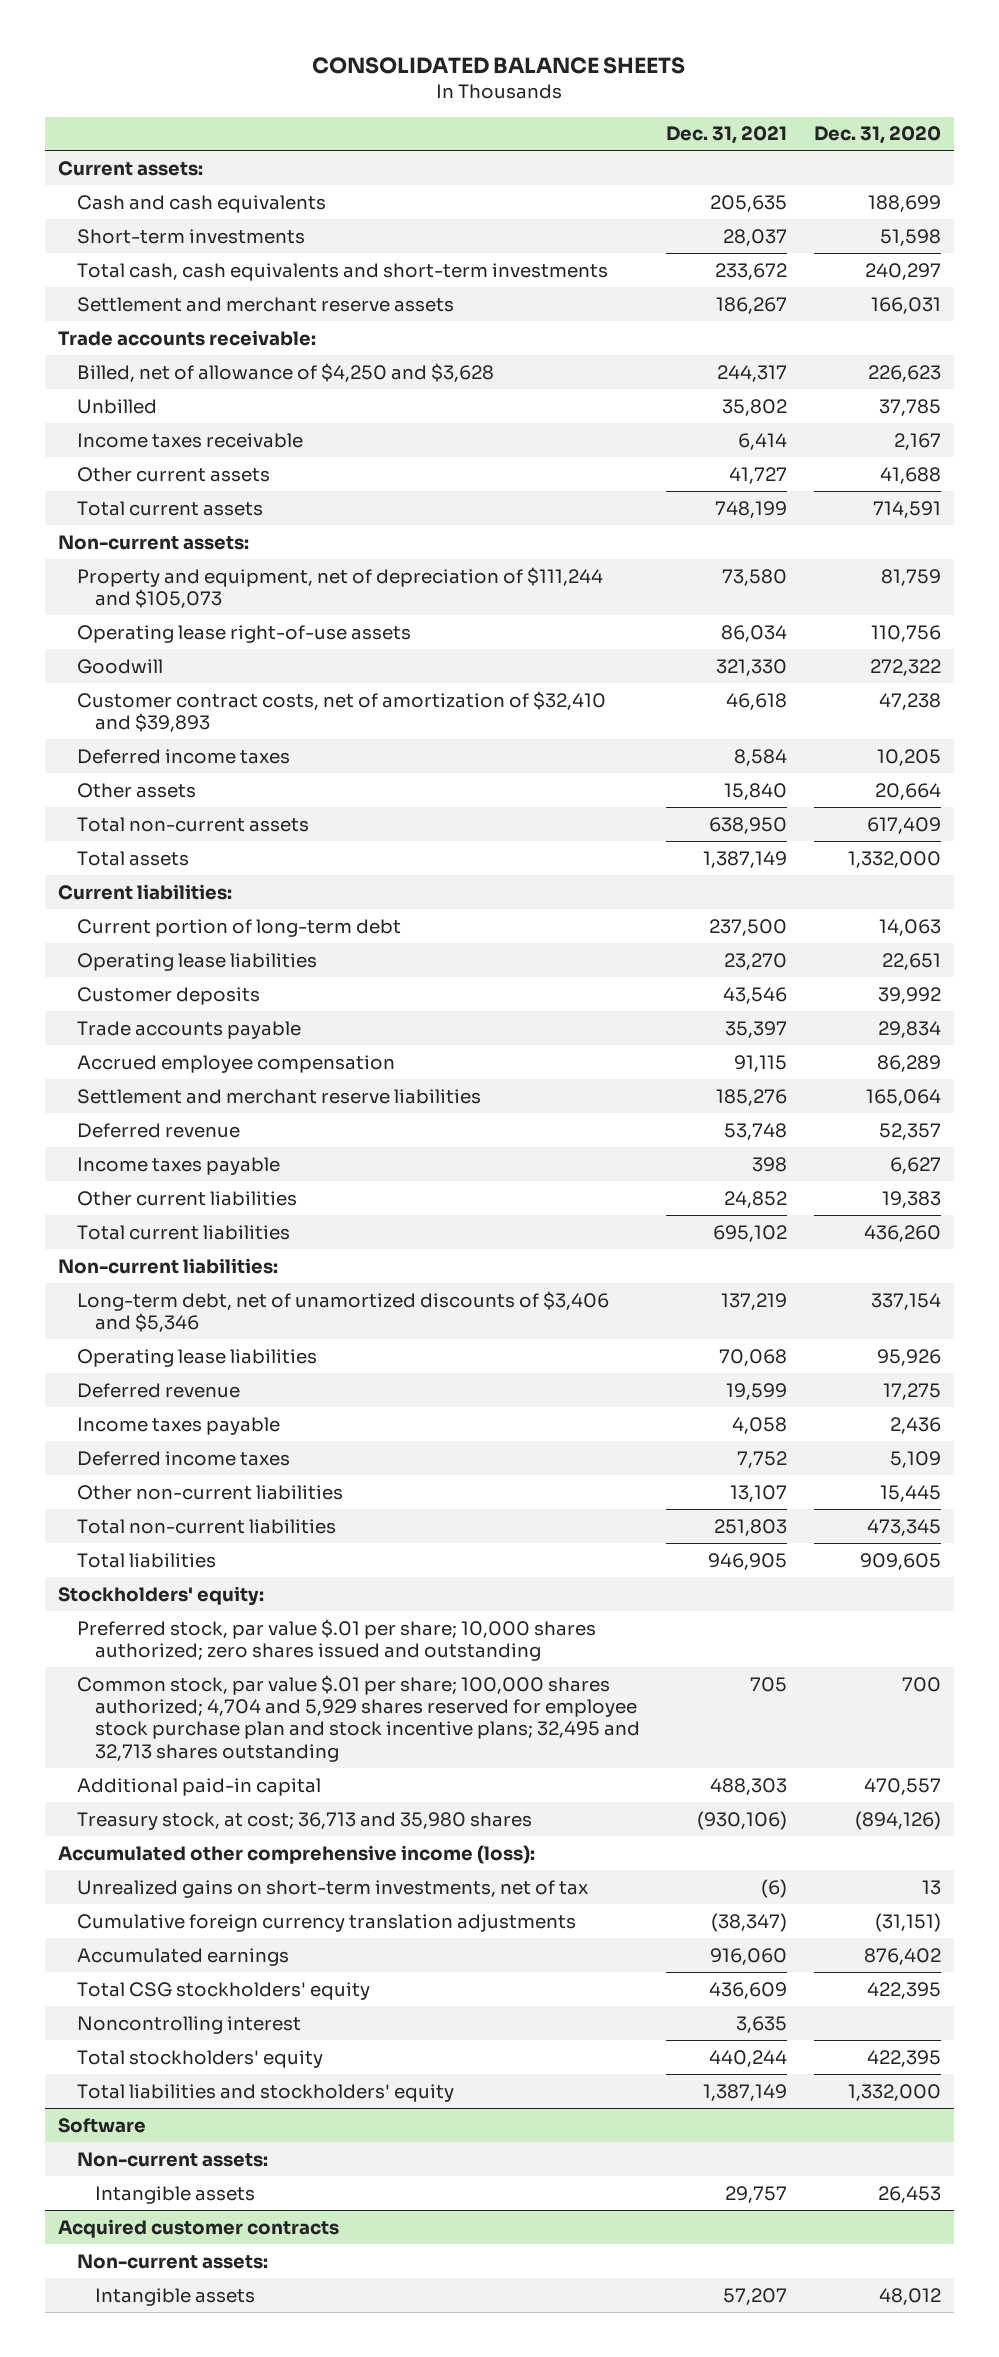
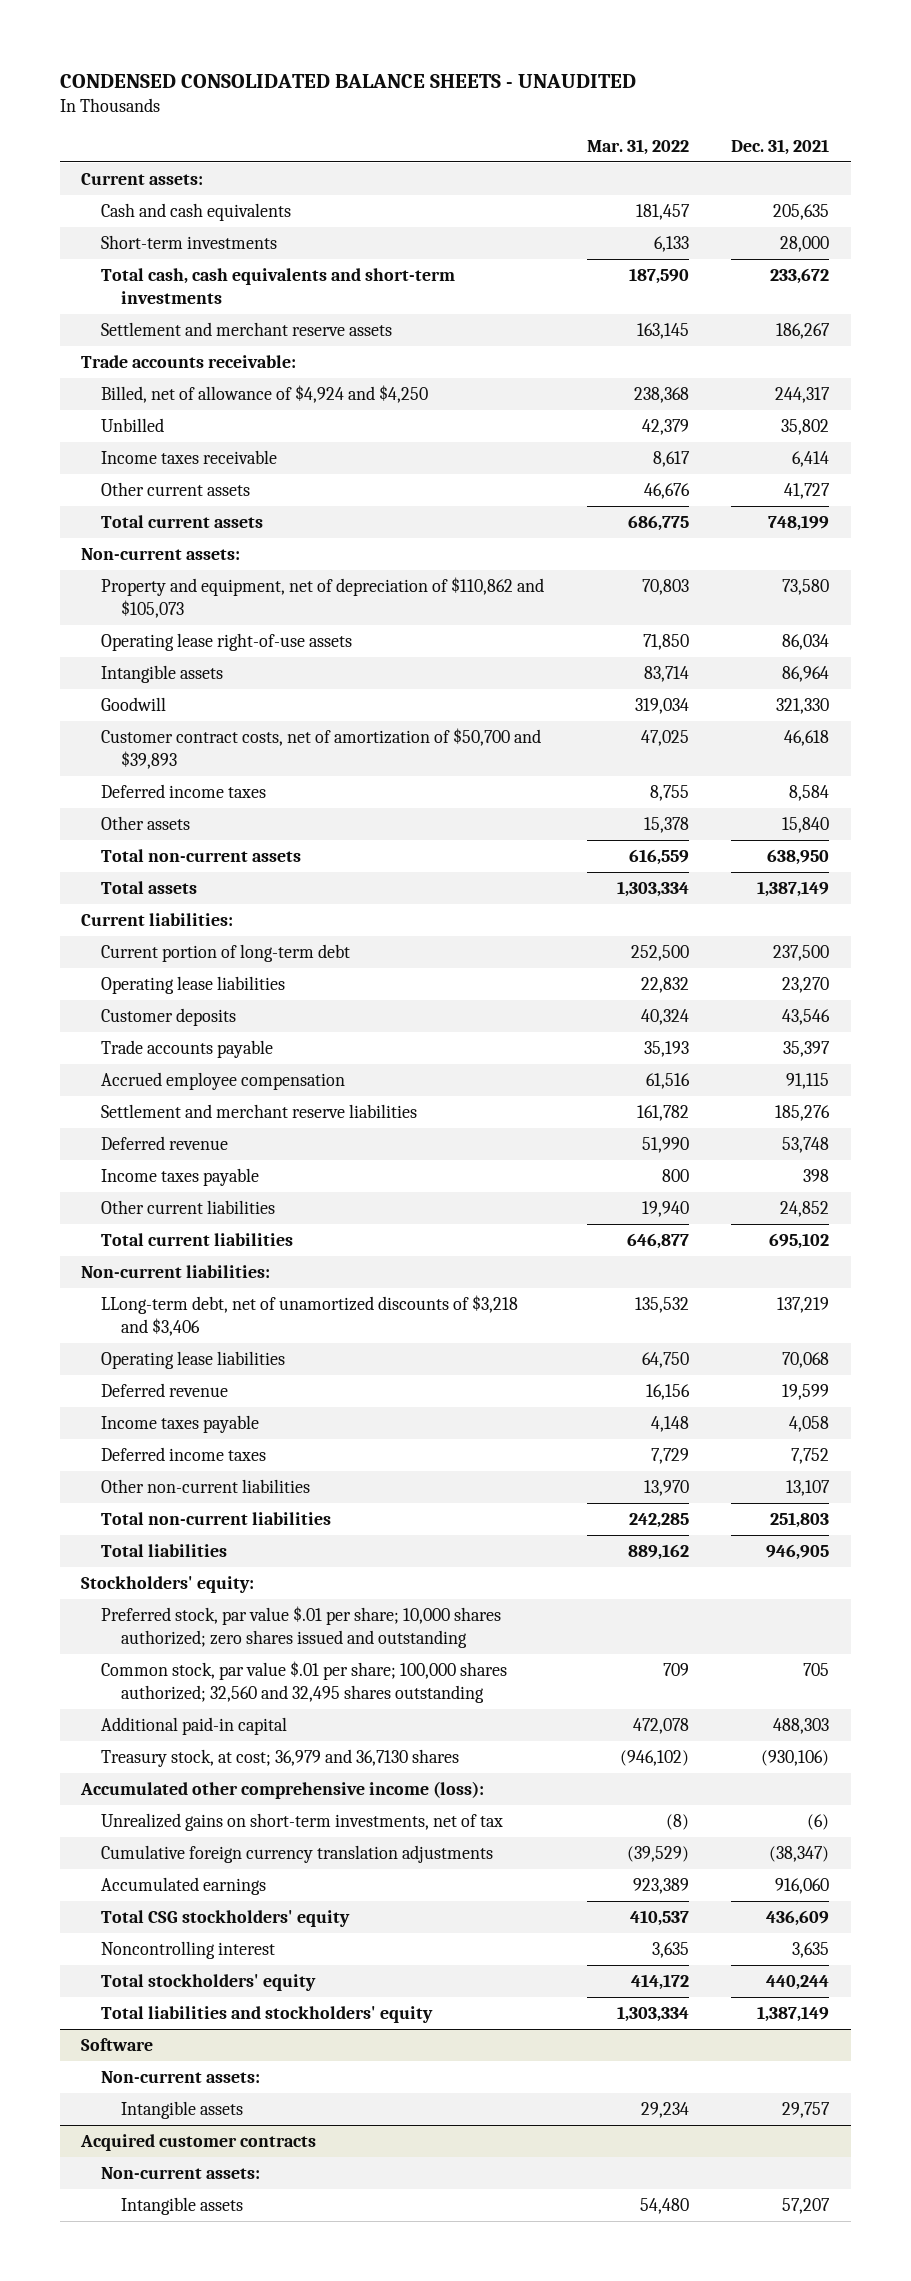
- CONSOLIDATED BALANCE SHEETS
+ CONDENSED CONSOLIDATED BALANCE SHEETS - UNAUDITED
- | Dec. 31, 2021 | Dec. 31, 2020
+ | Mar. 31, 2022 | Dec. 31, 2021
- Short-term investments | 28,037 | 51,598
+ Short-term investments | 6,133 | 28,000
- Billed, net of allowance of $4,250 and $3,628 | 244,317 | 226,623
+ Billed, net of allowance of $4,924 and $4,250 | 238,368 | 244,317
- Property and equipment, net of depreciation of $111,244 and $105,073 | 73,580 | 81,759
+ Property and equipment, net of depreciation of $110,862 and $105,073 | 70,803 | 73,580
+ Intangible assets | 83,714 | 86,964
- Customer contract costs, net of amortization of $32,410 and $39,893 | 46,618 | 47,238
+ Customer contract costs, net of amortization of $50,700 and $39,893 | 47,025 | 46,618
- Long-term debt, net of unamortized discounts of $3,406 and $5,346 | 137,219 | 337,154
+ LLong-term debt, net of unamortized discounts of $3,218 and $3,406 | 135,532 | 137,219
- Common stock, par value $.01 per share; 100,000 shares authorized; 4,704 and 5,929 shares reserved for employee stock purchase plan and stock incentive plans; 32,495 and 32,713 shares outstanding | 705 | 700
+ Common stock, par value $.01 per share; 100,000 shares authorized; 32,560 and 32,495 shares outstanding | 709 | 705
- Treasury stock, at cost; 36,713 and 35,980 shares | (930,106) | (894,126)
+ Treasury stock, at cost; 36,979 and 36,7130 shares | (946,102) | (930,106)

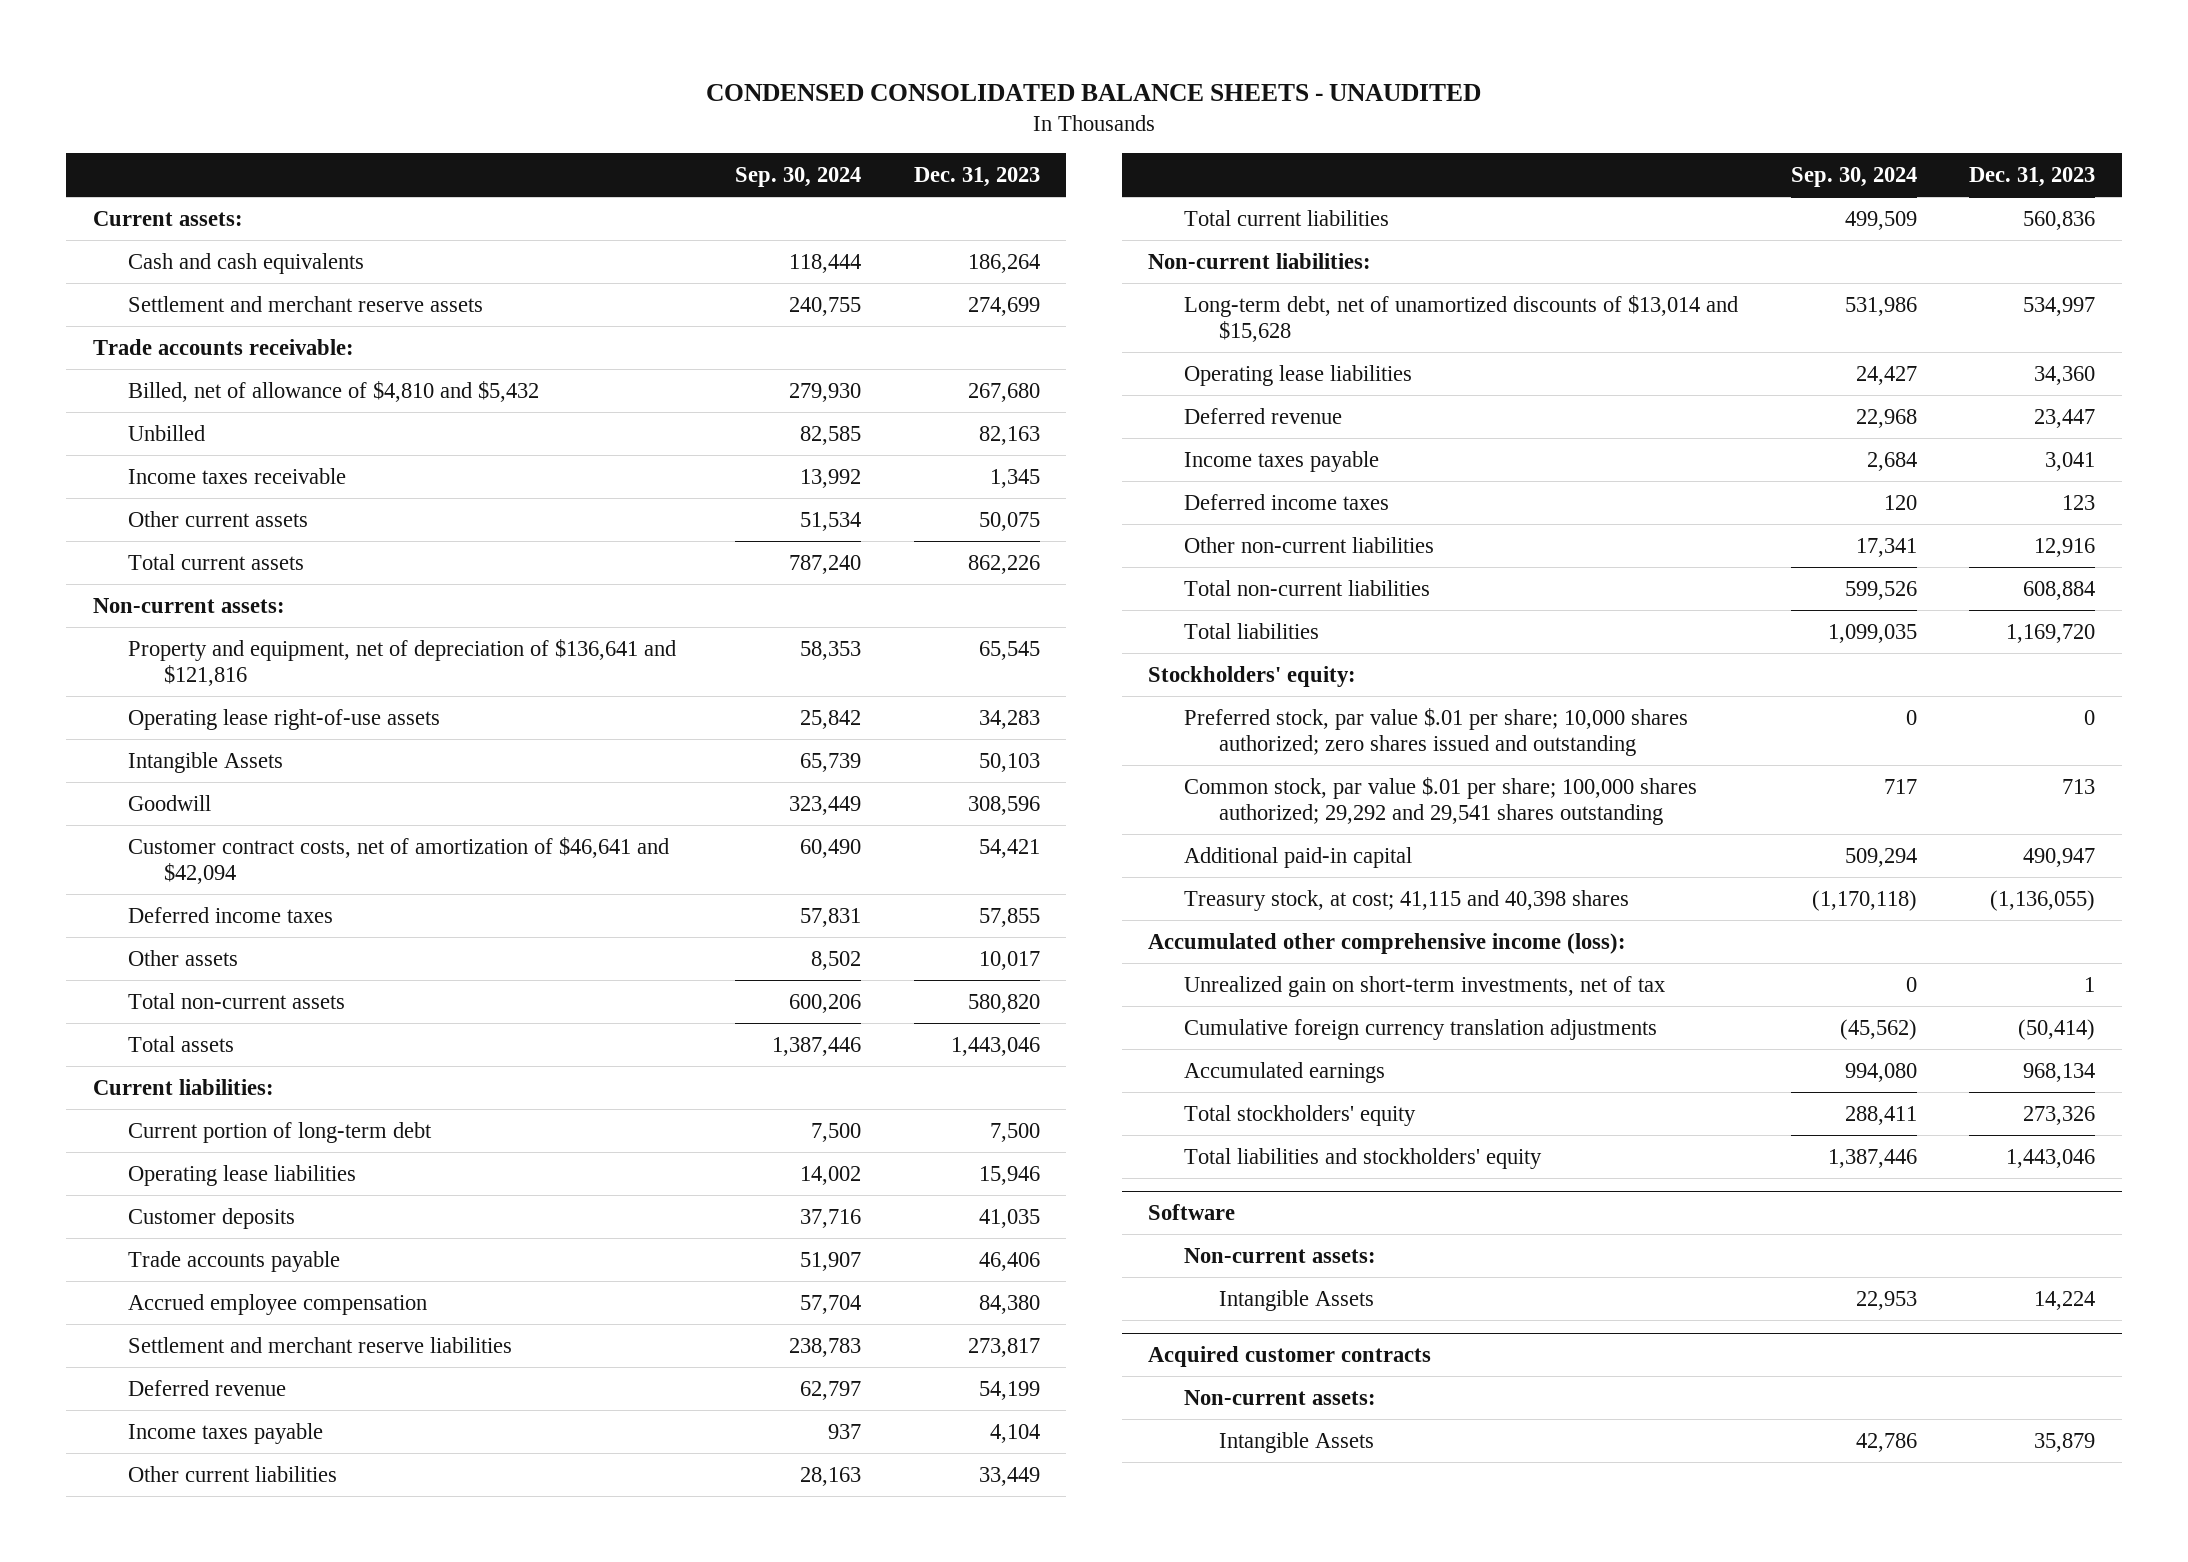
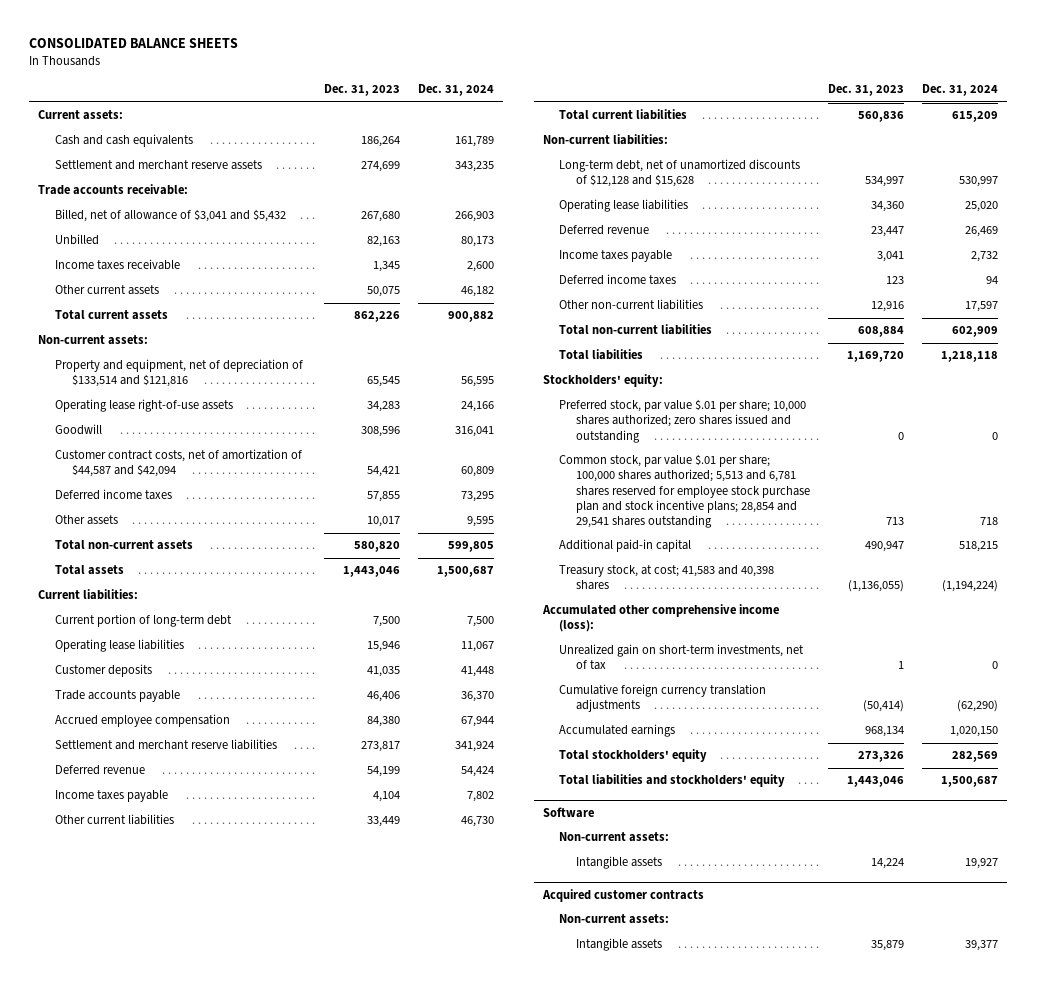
- CONDENSED CONSOLIDATED BALANCE SHEETS - UNAUDITED
+ CONSOLIDATED BALANCE SHEETS
- | Sep. 30, 2024 | Dec. 31, 2023
+ | Dec. 31, 2023 | Dec. 31, 2024
- Billed, net of allowance of $4,810 and $5,432 | 279,930 | 267,680
+ Billed, net of allowance of $3,041 and $5,432 | 267,680 | 266,903
- Property and equipment, net of depreciation of $136,641 and $121,816 | 58,353 | 65,545
+ Property and equipment, net of depreciation of $133,514 and $121,816 | 65,545 | 56,595
- Intangible Assets | 65,739 | 50,103
- Customer contract costs, net of amortization of $46,641 and $42,094 | 60,490 | 54,421
+ Customer contract costs, net of amortization of $44,587 and $42,094 | 54,421 | 60,809
- Long-term debt, net of unamortized discounts of $13,014 and $15,628 | 531,986 | 534,997
+ Long-term debt, net of unamortized discounts of $12,128 and $15,628 | 534,997 | 530,997
- Common stock, par value $.01 per share; 100,000 shares authorized; 29,292 and 29,541 shares outstanding | 717 | 713
+ Common stock, par value $.01 per share; 100,000 shares authorized; 5,513 and 6,781 shares reserved for employee stock purchase plan and stock incentive plans; 28,854 and 29,541 shares outstanding | 713 | 718
- Treasury stock, at cost; 41,115 and 40,398 shares | (1,170,118) | (1,136,055)
+ Treasury stock, at cost; 41,583 and 40,398 shares | (1,136,055) | (1,194,224)
@ Software
- Intangible Assets | 22,953 | 14,224
+ Intangible assets | 14,224 | 19,927
@ Acquired customer contracts
- Intangible Assets | 42,786 | 35,879
+ Intangible assets | 35,879 | 39,377

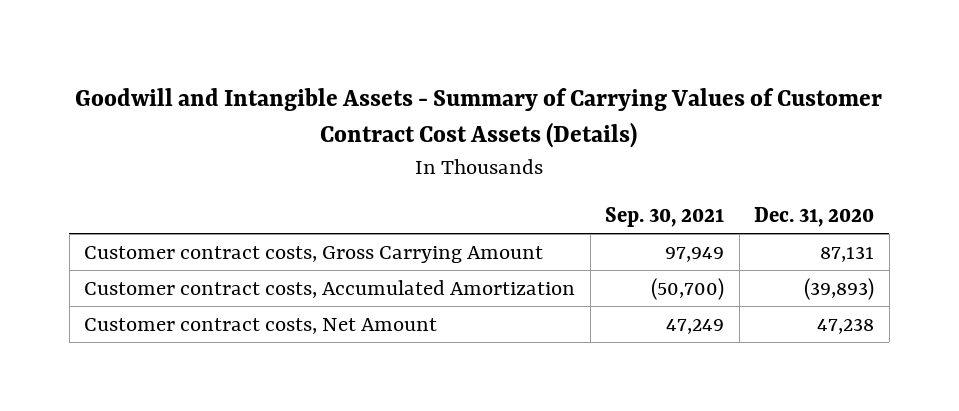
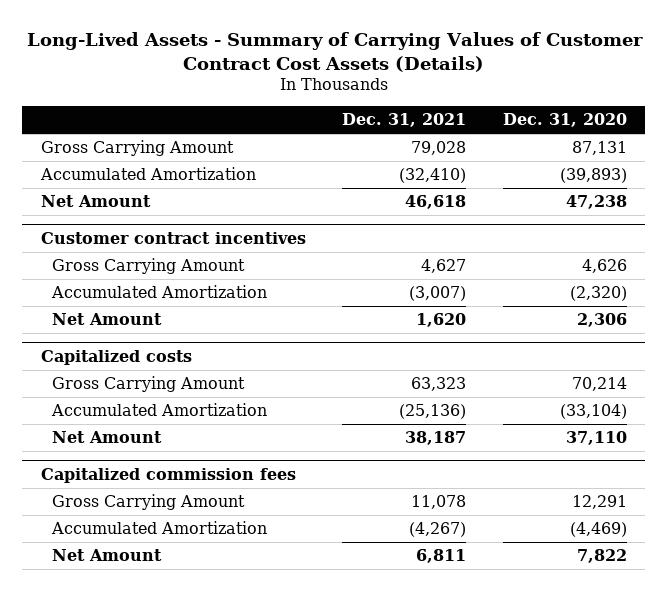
- Goodwill and Intangible Assets - Summary of Carrying Values of Customer Contract Cost Assets (Details)
+ Long-Lived Assets - Summary of Carrying Values of Customer Contract Cost Assets (Details)
- | Sep. 30, 2021 | Dec. 31, 2020
+ | Dec. 31, 2021 | Dec. 31, 2020
- Customer contract costs, Gross Carrying Amount | 97,949 | 87,131
- Customer contract costs, Accumulated Amortization | (50,700) | (39,893)
- Customer contract costs, Net Amount | 47,249 | 47,238
+ Gross Carrying Amount | 79,028 | 87,131
+ Accumulated Amortization | (32,410) | (39,893)
+ Net Amount | 46,618 | 47,238
+ Customer contract incentives
+ Gross Carrying Amount | 4,627 | 4,626
+ Accumulated Amortization | (3,007) | (2,320)
+ Net Amount | 1,620 | 2,306
+ Capitalized costs
+ Gross Carrying Amount | 63,323 | 70,214
+ Accumulated Amortization | (25,136) | (33,104)
+ Net Amount | 38,187 | 37,110
+ Capitalized commission fees
+ Gross Carrying Amount | 11,078 | 12,291
+ Accumulated Amortization | (4,267) | (4,469)
+ Net Amount | 6,811 | 7,822

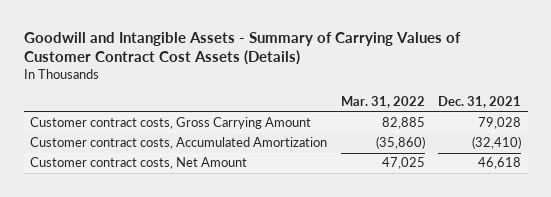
- Long-Lived Assets - Summary of Carrying Values of Customer Contract Cost Assets (Details)
+ Goodwill and Intangible Assets - Summary of Carrying Values of Customer Contract Cost Assets (Details)
- | Dec. 31, 2021 | Dec. 31, 2020
+ | Mar. 31, 2022 | Dec. 31, 2021
- Gross Carrying Amount | 79,028 | 87,131
- Accumulated Amortization | (32,410) | (39,893)
- Net Amount | 46,618 | 47,238
- Customer contract incentives
- Gross Carrying Amount | 4,627 | 4,626
- Accumulated Amortization | (3,007) | (2,320)
- Net Amount | 1,620 | 2,306
- Capitalized costs
- Gross Carrying Amount | 63,323 | 70,214
- Accumulated Amortization | (25,136) | (33,104)
- Net Amount | 38,187 | 37,110
- Capitalized commission fees
- Gross Carrying Amount | 11,078 | 12,291
- Accumulated Amortization | (4,267) | (4,469)
- Net Amount | 6,811 | 7,822
+ Customer contract costs, Gross Carrying Amount | 82,885 | 79,028
+ Customer contract costs, Accumulated Amortization | (35,860) | (32,410)
+ Customer contract costs, Net Amount | 47,025 | 46,618

